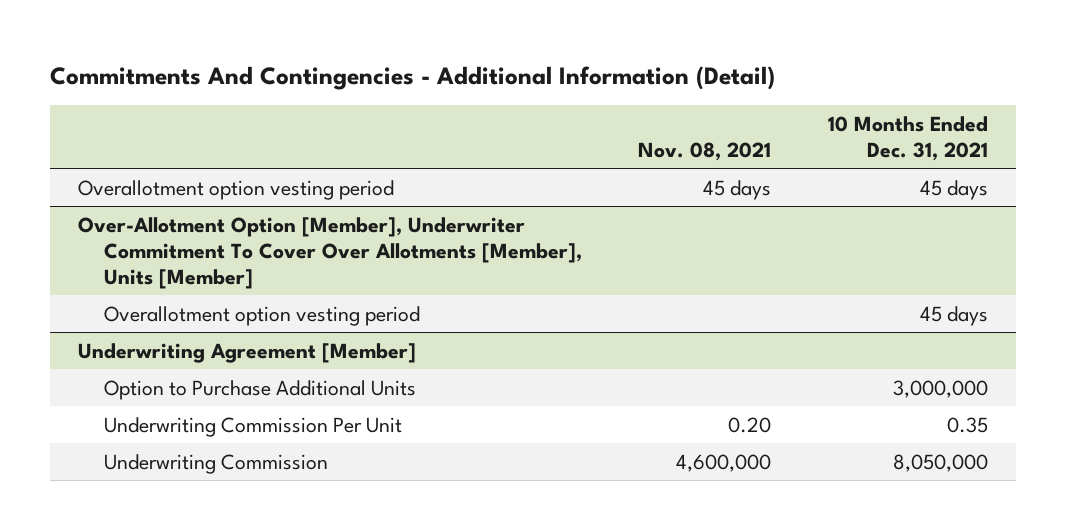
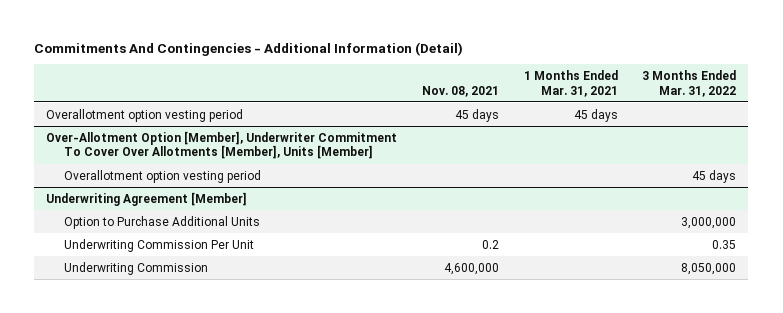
- | Nov. 08, 2021 | 10 Months Ended Dec. 31, 2021
+ | Nov. 08, 2021 | 1 Months Ended Mar. 31, 2021 | 3 Months Ended Mar. 31, 2022
@ Underwriting Agreement [Member]
- Underwriting Commission Per Unit | 0.20 | 0.35
+ Underwriting Commission Per Unit | 0.2 | | 0.35

